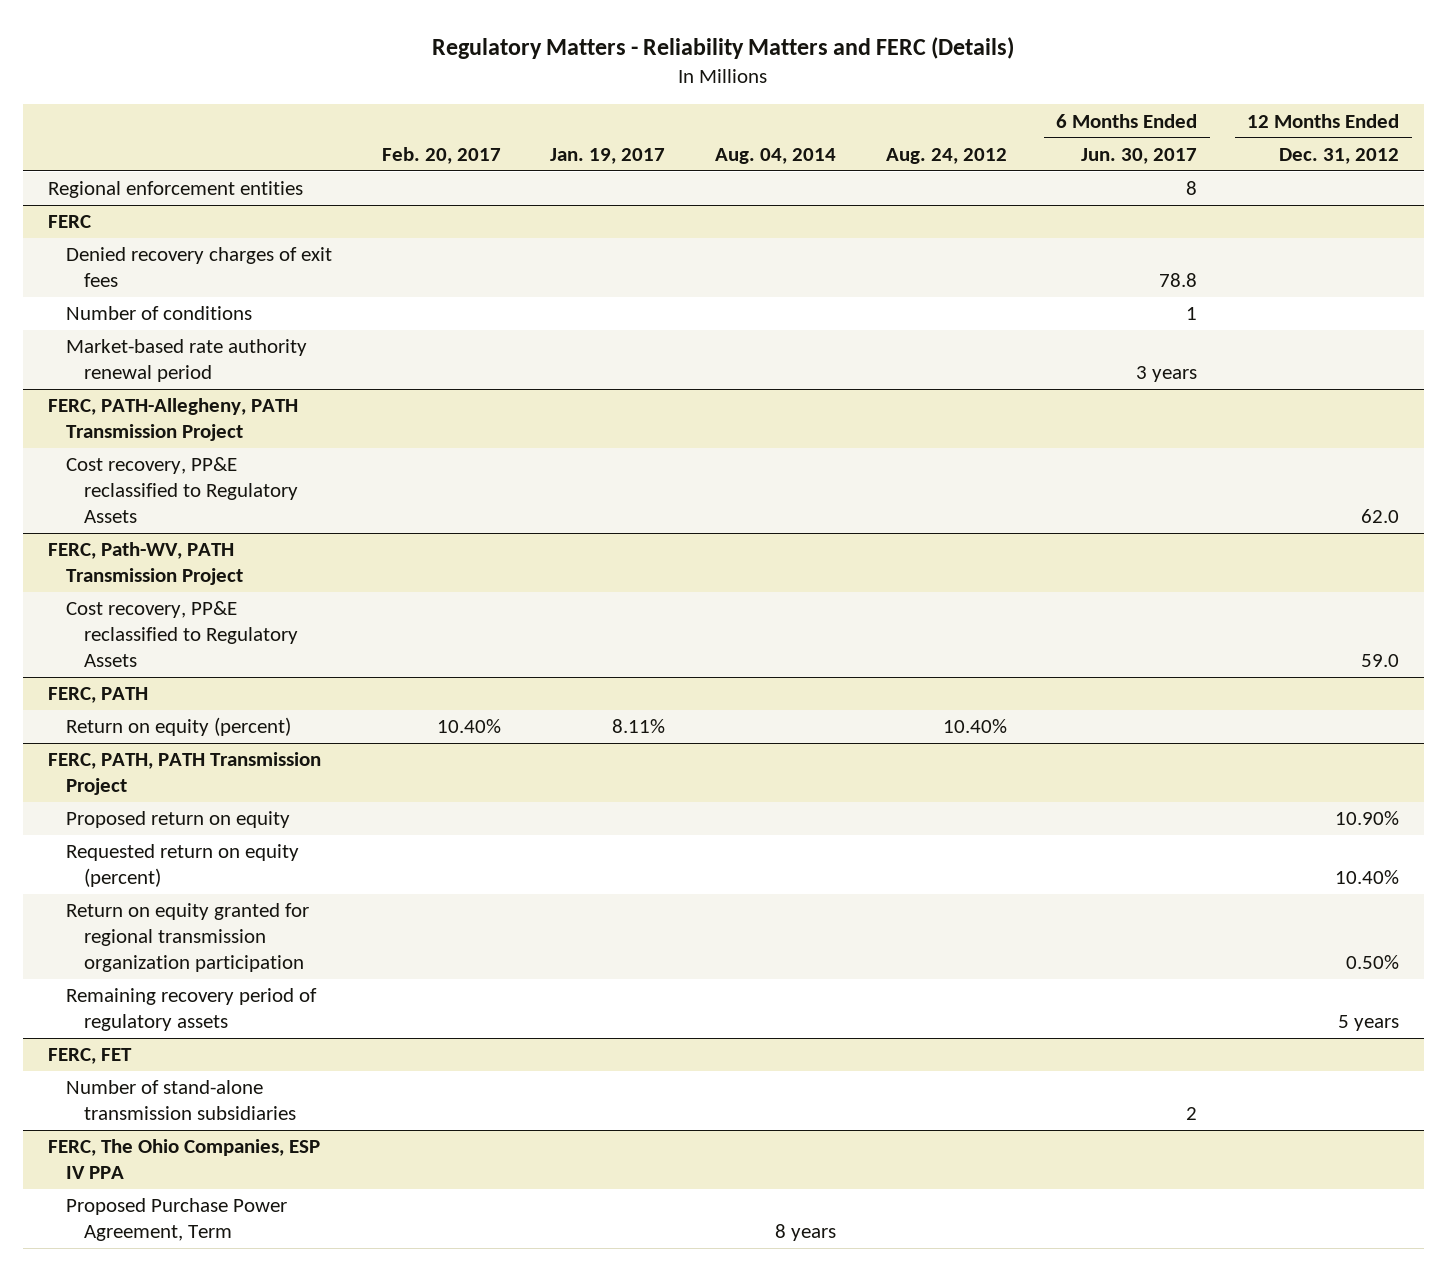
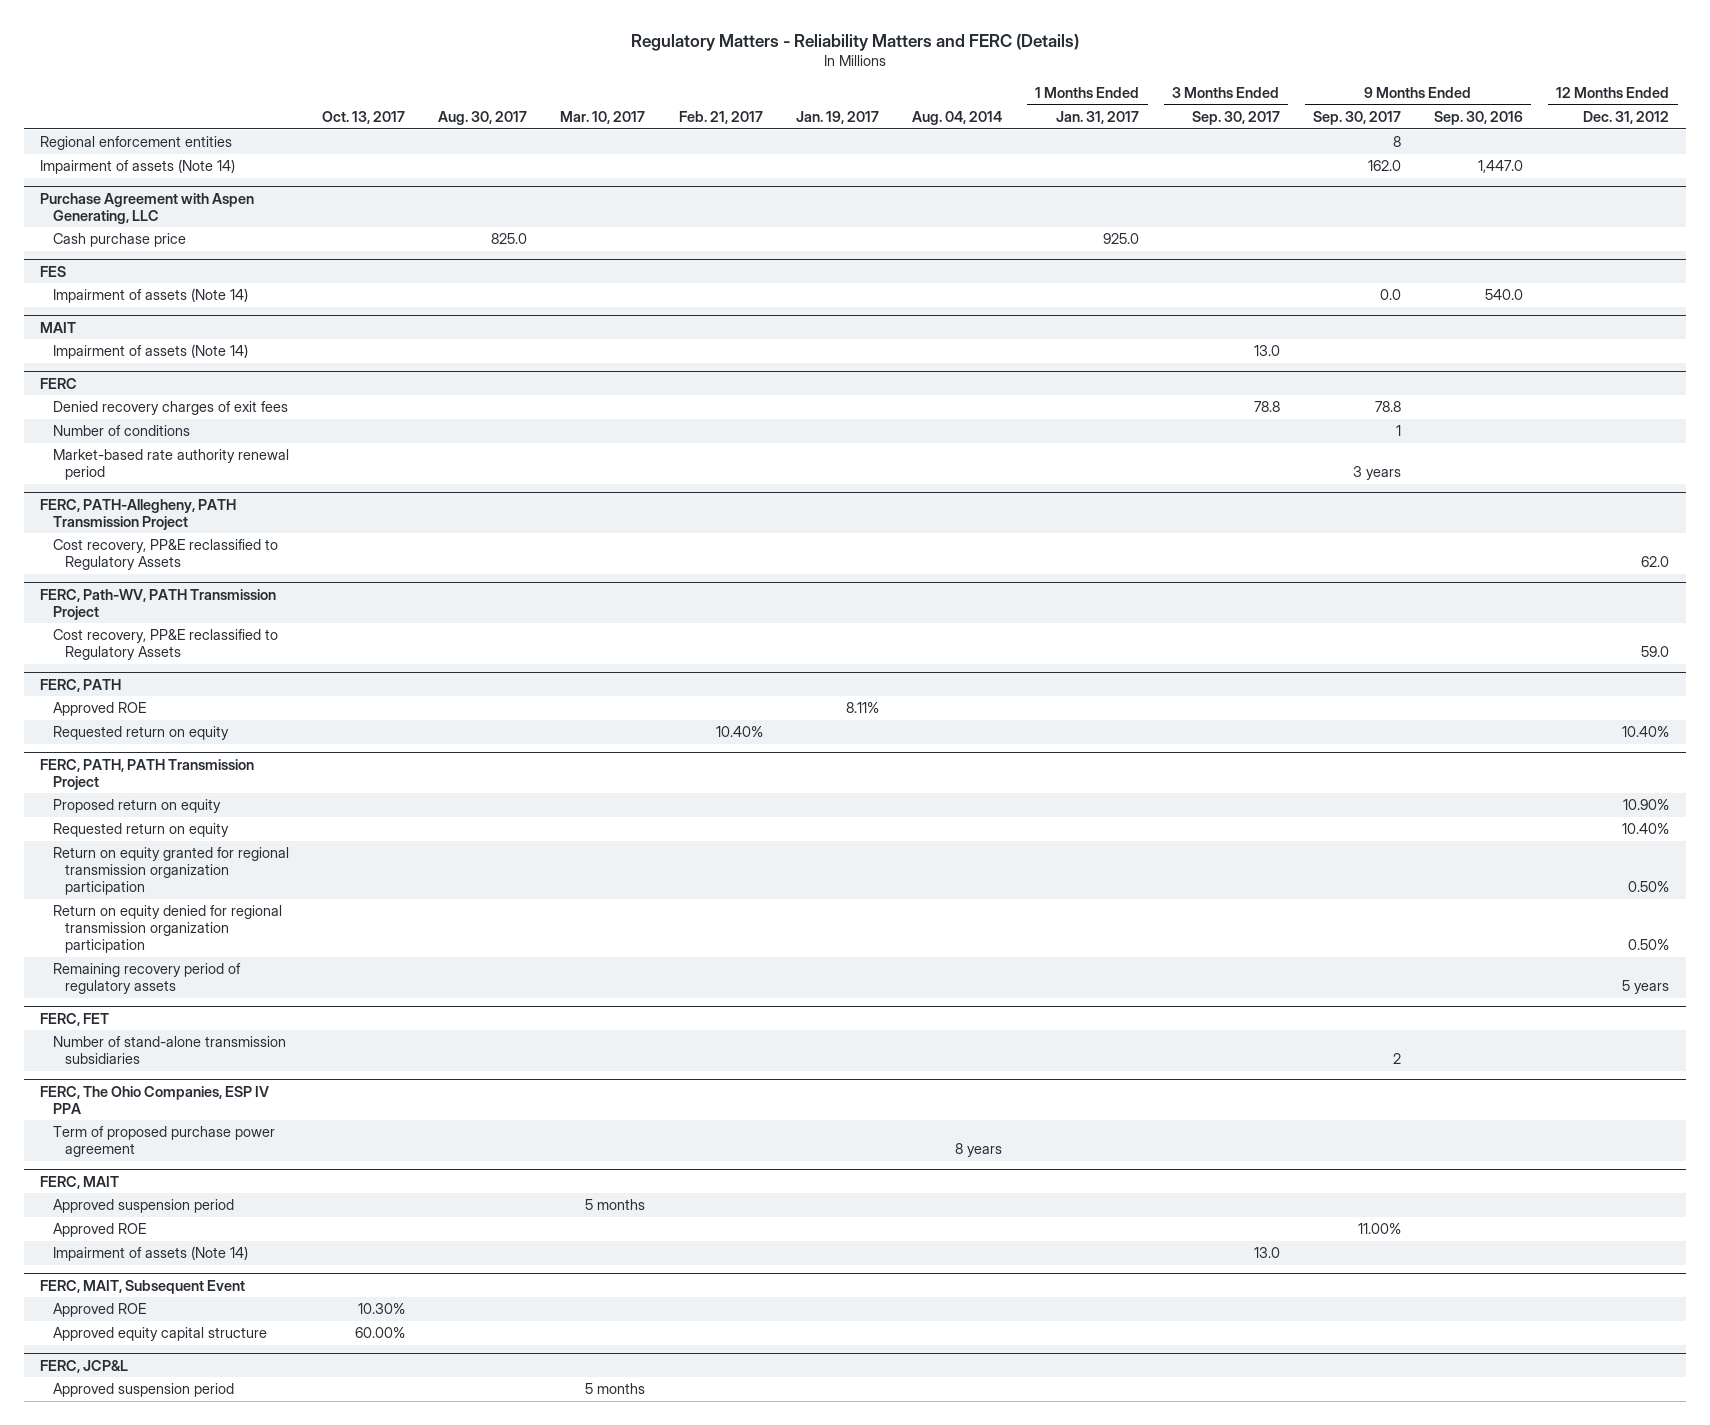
- | Feb. 20, 2017 | Jan. 19, 2017 | Aug. 04, 2014 | Aug. 24, 2012 | 6 Months Ended Jun. 30, 2017 | 12 Months Ended Dec. 31, 2012
+ | Oct. 13, 2017 | Aug. 30, 2017 | Mar. 10, 2017 | Feb. 21, 2017 | Jan. 19, 2017 | Aug. 04, 2014 | 1 Months Ended Jan. 31, 2017 | 3 Months Ended Sep. 30, 2017 | 9 Months Ended Sep. 30, 2017 | 9 Months Ended Sep. 30, 2016 | 12 Months Ended Dec. 31, 2012
+ Impairment of assets (Note 14) | | | | | | | | | 162.0 | 1,447.0 |
+ Purchase Agreement with Aspen Generating, LLC
+ Cash purchase price | | 825.0 | | | | | 925.0 | | | |
+ FES
+ Impairment of assets (Note 14) | | | | | | | | | 0.0 | 540.0 |
+ MAIT
+ Impairment of assets (Note 14) | | | | | | | | 13.0 | | |
@ FERC, PATH
- Return on equity (percent) | 10.40% | 8.11% | | 10.40% | |
+ Approved ROE | | | | | 8.11% | | | | | |
+ Requested return on equity | | | | 10.40% | | | | | | | 10.40%
@ FERC, PATH, PATH Transmission Project
- Requested return on equity (percent) | | | | | | 10.40%
+ Requested return on equity | | | | | | | | | | | 10.40%
+ Return on equity denied for regional transmission organization participation | | | | | | | | | | | 0.50%
@ FERC, The Ohio Companies, ESP IV PPA
- Proposed Purchase Power Agreement, Term | | | 8 years | | |
+ Term of proposed purchase power agreement | | | | | | 8 years | | | | |
+ FERC, MAIT
+ Approved suspension period | | | 5 months | | | | | | | |
+ Approved ROE | | | | | | | | | 11.00% | |
+ Impairment of assets (Note 14) | | | | | | | | 13.0 | | |
+ FERC, MAIT, Subsequent Event
+ Approved ROE | 10.30% | | | | | | | | | |
+ Approved equity capital structure | 60.00% | | | | | | | | | |
+ FERC, JCP&L
+ Approved suspension period | | | 5 months | | | | | | | |

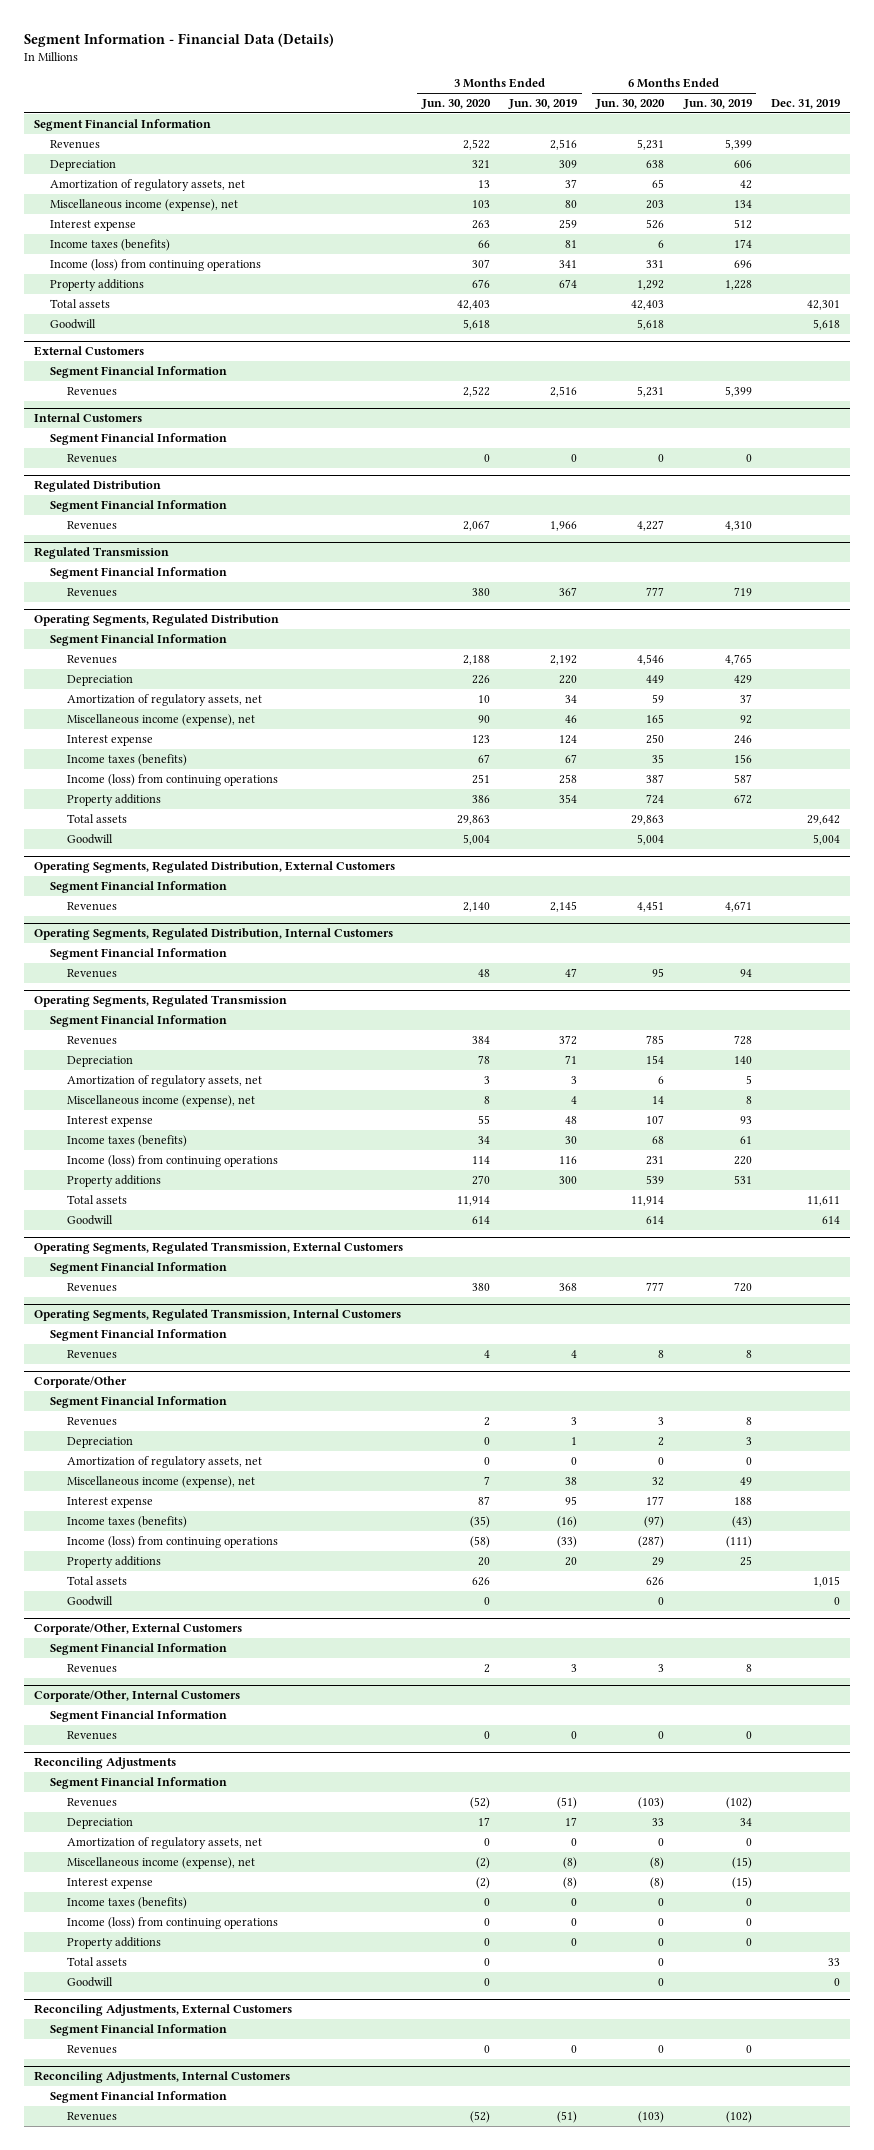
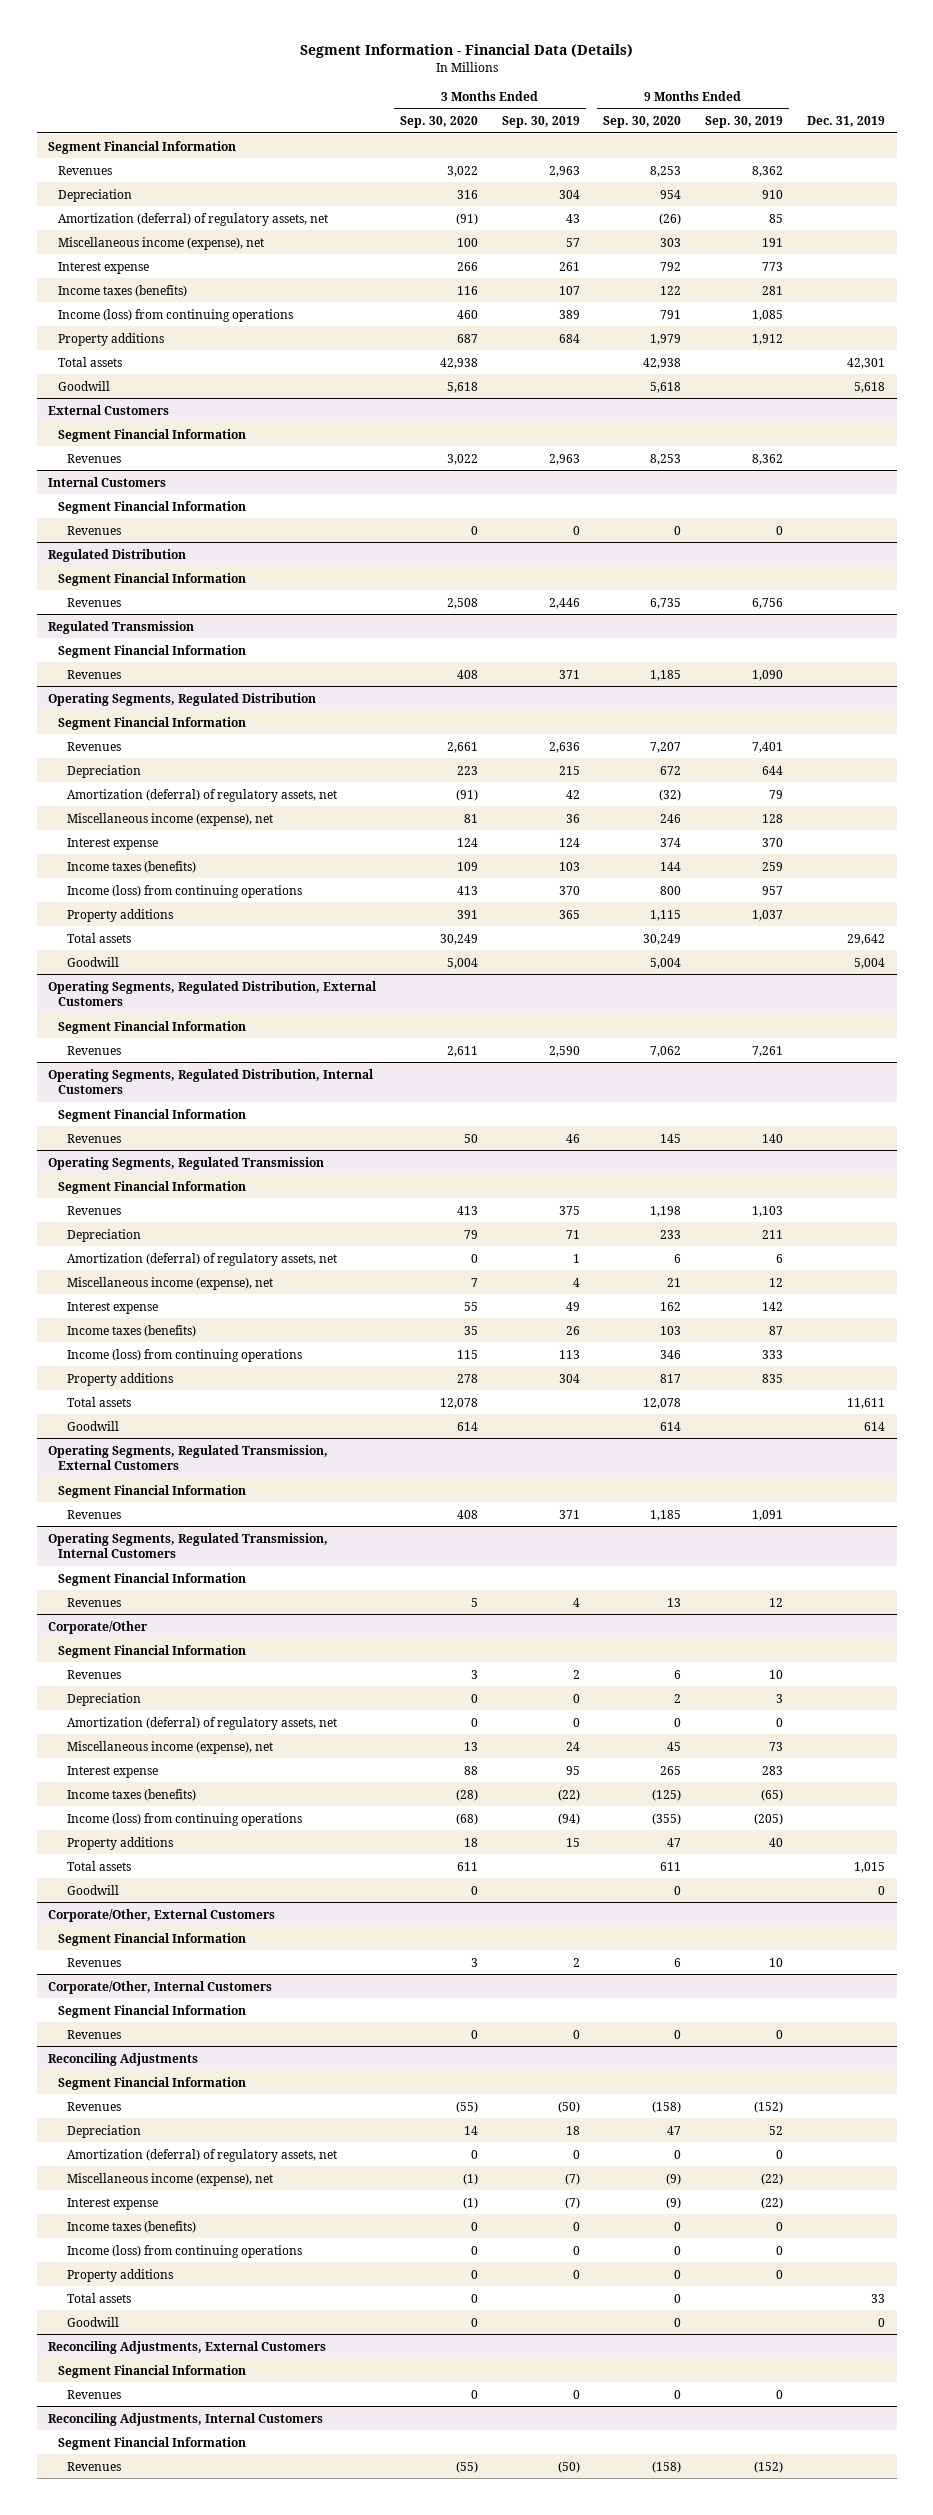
- | 3 Months Ended Jun. 30, 2020 | 3 Months Ended Jun. 30, 2019 | 6 Months Ended Jun. 30, 2020 | 6 Months Ended Jun. 30, 2019 | Dec. 31, 2019
+ | 3 Months Ended Sep. 30, 2020 | 3 Months Ended Sep. 30, 2019 | 9 Months Ended Sep. 30, 2020 | 9 Months Ended Sep. 30, 2019 | Dec. 31, 2019
- Amortization of regulatory assets, net | 13 | 37 | 65 | 42 |
+ Amortization (deferral) of regulatory assets, net | (91) | 43 | (26) | 85 |
@ Operating Segments, Regulated Distribution
- Amortization of regulatory assets, net | 10 | 34 | 59 | 37 |
+ Amortization (deferral) of regulatory assets, net | (91) | 42 | (32) | 79 |
@ Operating Segments, Regulated Transmission
- Amortization of regulatory assets, net | 3 | 3 | 6 | 5 |
+ Amortization (deferral) of regulatory assets, net | 0 | 1 | 6 | 6 |
@ Corporate/Other
- Amortization of regulatory assets, net | 0 | 0 | 0 | 0 |
+ Amortization (deferral) of regulatory assets, net | 0 | 0 | 0 | 0 |
@ Reconciling Adjustments
- Amortization of regulatory assets, net | 0 | 0 | 0 | 0 |
+ Amortization (deferral) of regulatory assets, net | 0 | 0 | 0 | 0 |

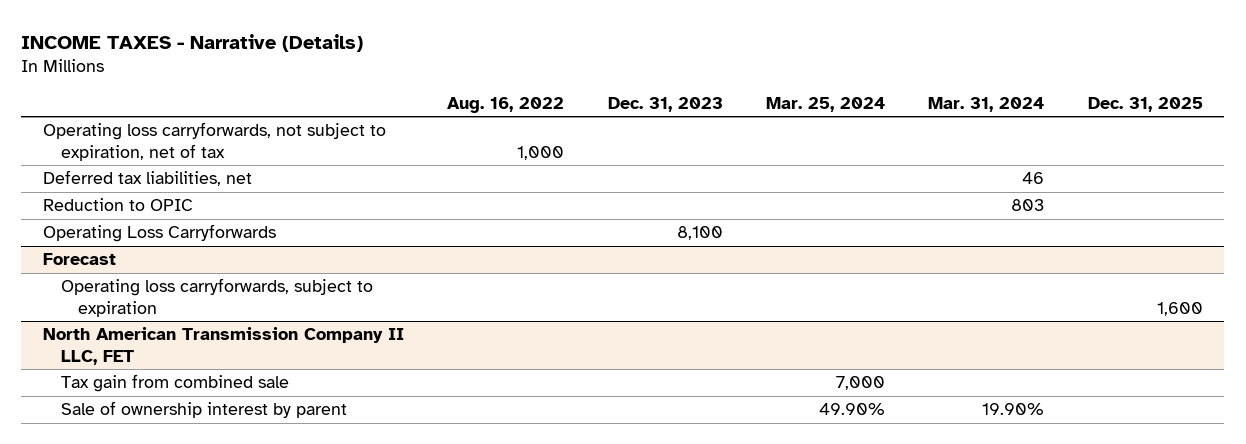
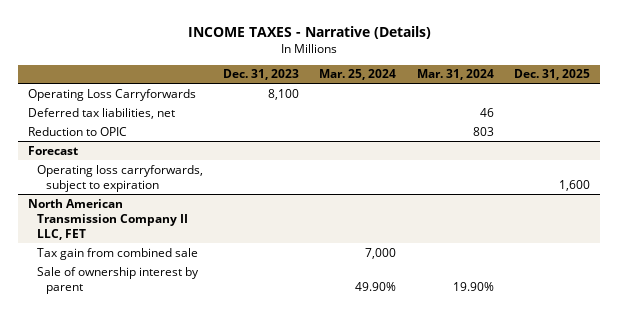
- | Aug. 16, 2022 | Dec. 31, 2023 | Mar. 25, 2024 | Mar. 31, 2024 | Dec. 31, 2025
+ | Dec. 31, 2023 | Mar. 25, 2024 | Mar. 31, 2024 | Dec. 31, 2025
- Operating loss carryforwards, not subject to expiration, net of tax | 1,000 | | | |
moved up: Operating Loss Carryforwards | 8,100 | | |

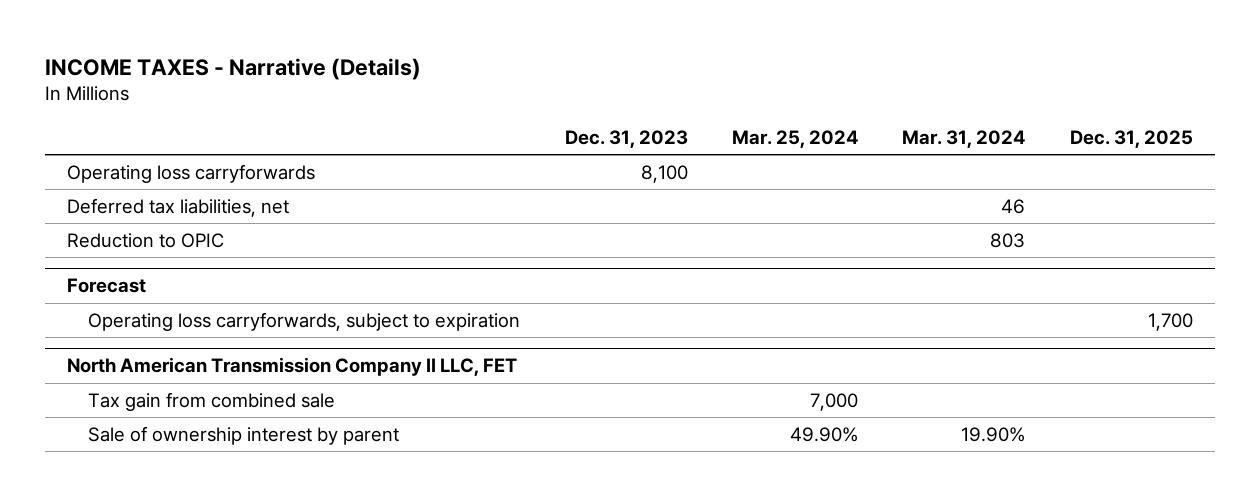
- Operating Loss Carryforwards | 8,100 | | |
+ Operating loss carryforwards | 8,100 | | |
@ Forecast
- Operating loss carryforwards, subject to expiration | | | | 1,600
+ Operating loss carryforwards, subject to expiration | | | | 1,700

